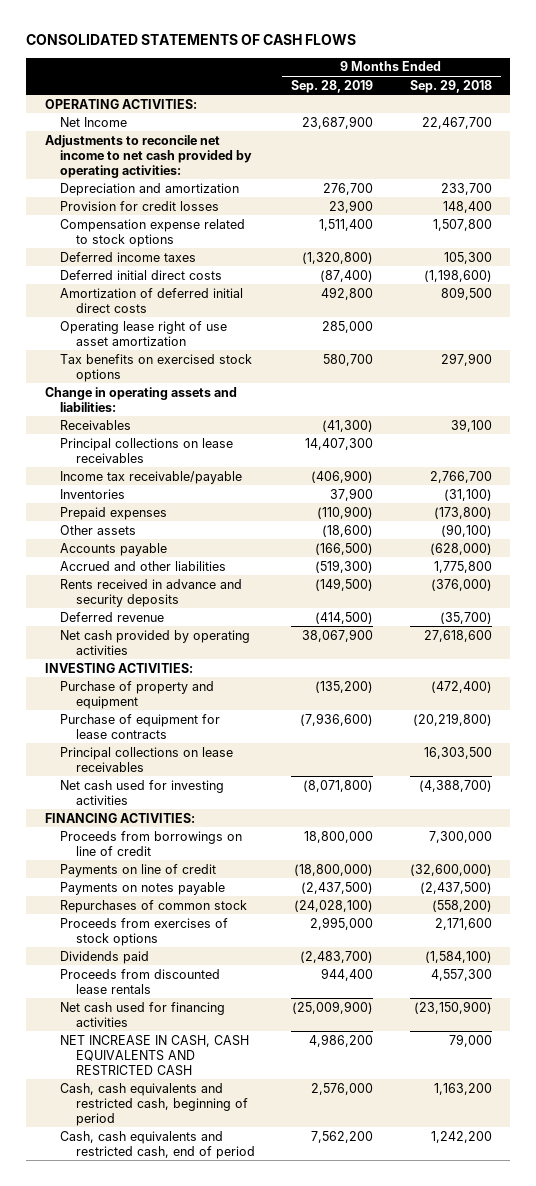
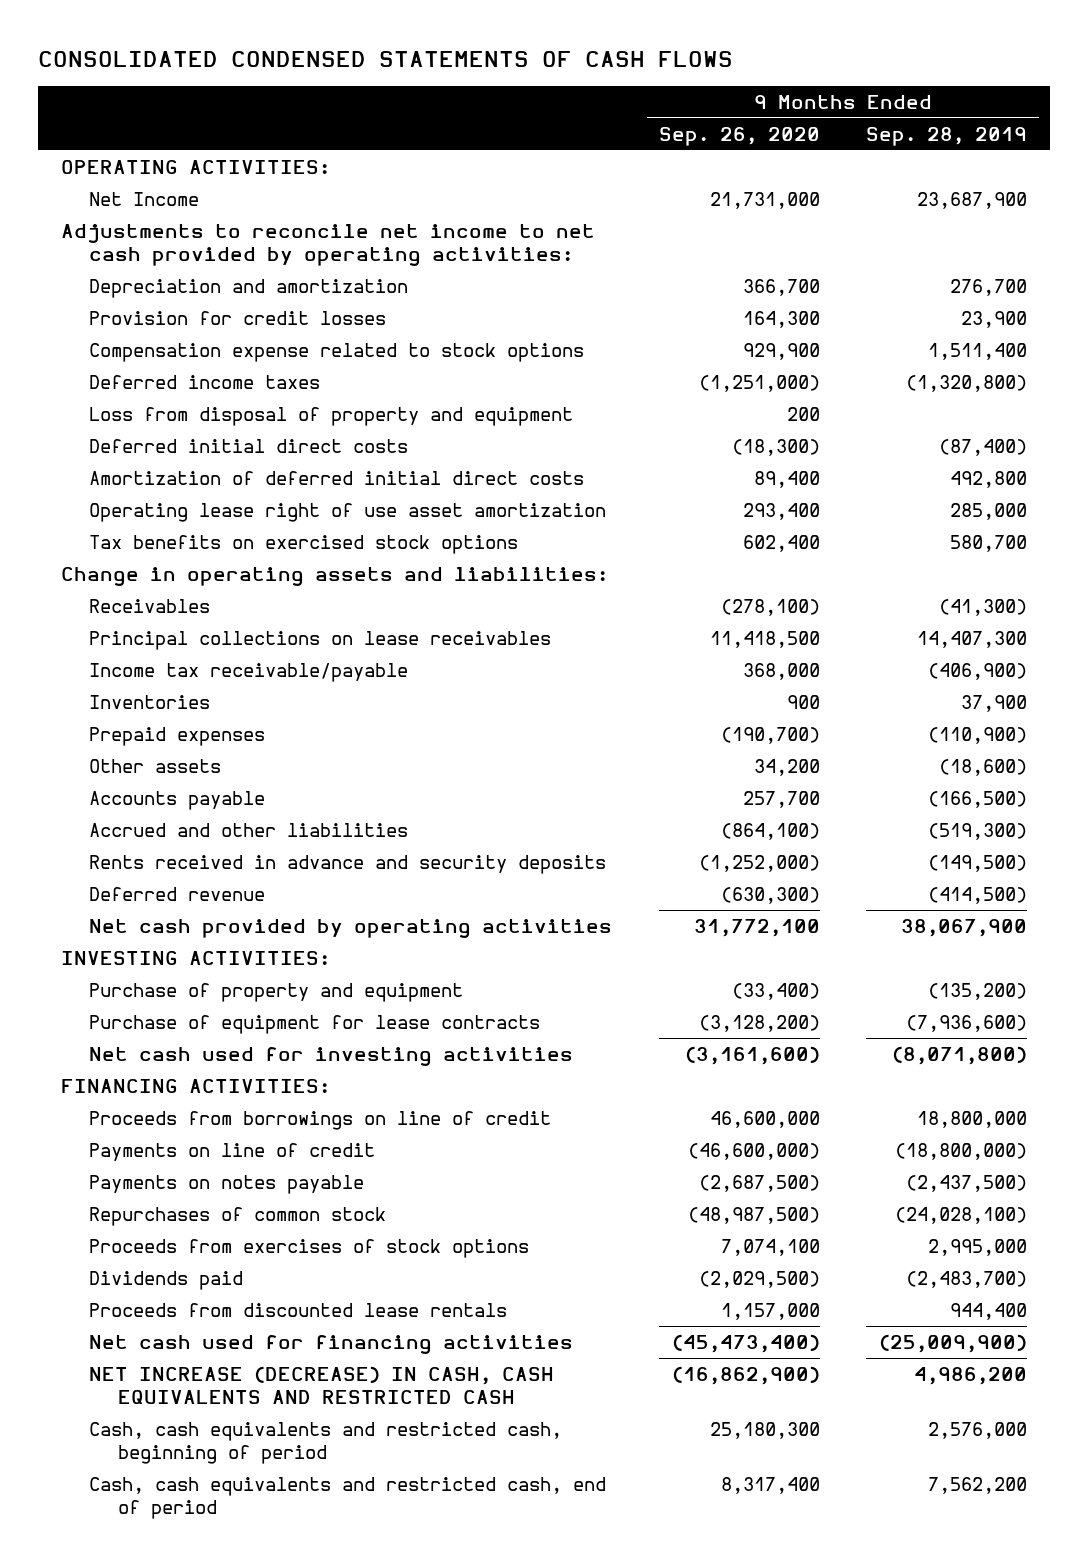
- CONSOLIDATED STATEMENTS OF CASH FLOWS
+ CONSOLIDATED CONDENSED STATEMENTS OF CASH FLOWS
- | 9 Months Ended Sep. 28, 2019 | 9 Months Ended Sep. 29, 2018
+ | 9 Months Ended Sep. 26, 2020 | 9 Months Ended Sep. 28, 2019
+ Loss from disposal of property and equipment | 200 |
- Principal collections on lease receivables | | 16,303,500
- NET INCREASE IN CASH, CASH EQUIVALENTS AND RESTRICTED CASH | 4,986,200 | 79,000
+ NET INCREASE (DECREASE) IN CASH, CASH EQUIVALENTS AND RESTRICTED CASH | (16,862,900) | 4,986,200

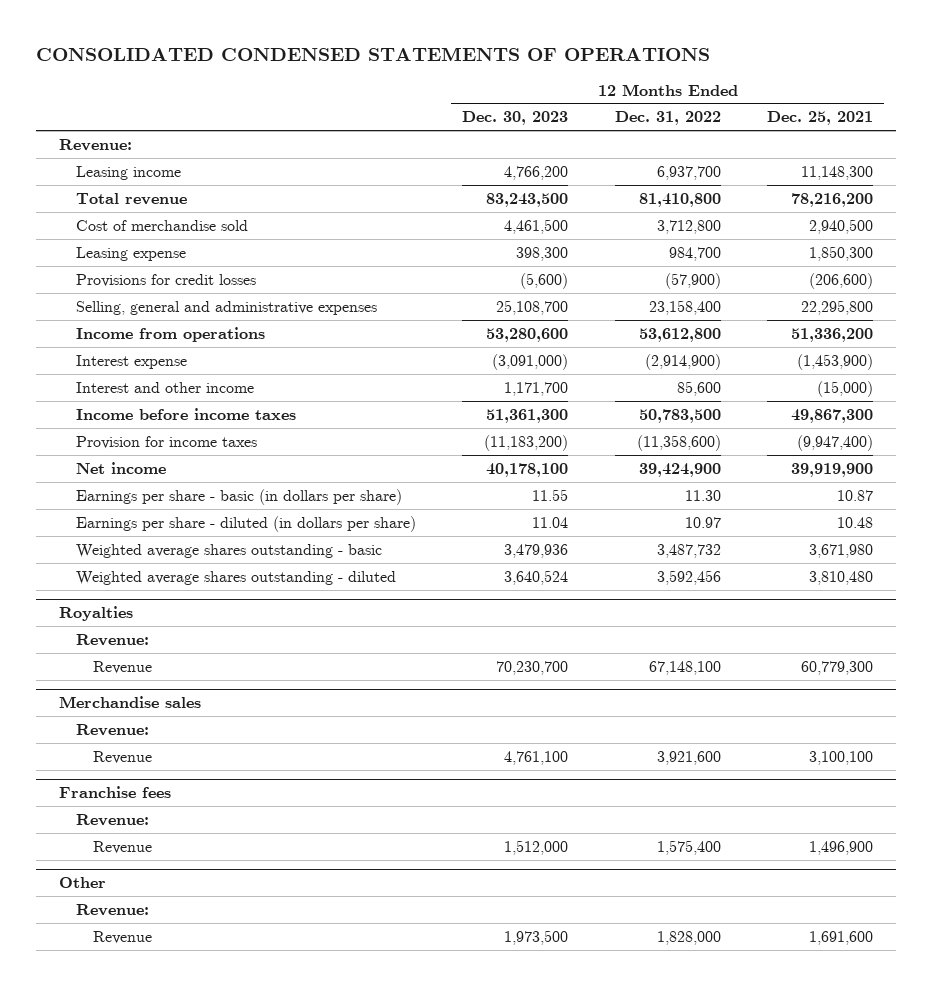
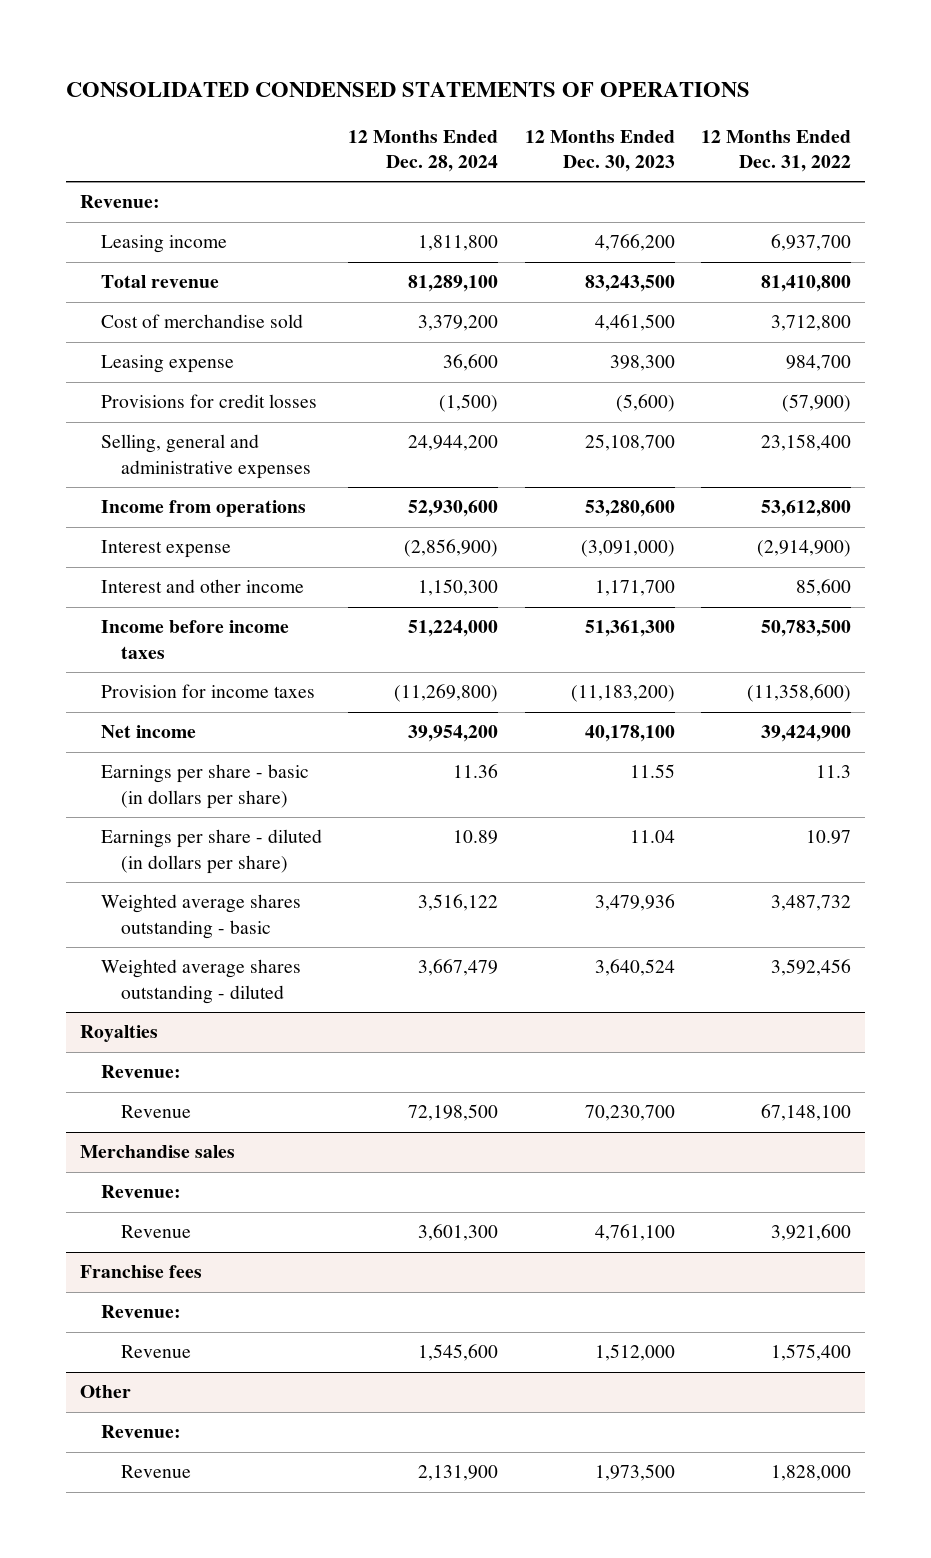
- | 12 Months Ended Dec. 30, 2023 | 12 Months Ended Dec. 31, 2022 | 12 Months Ended Dec. 25, 2021
+ | 12 Months Ended Dec. 28, 2024 | 12 Months Ended Dec. 30, 2023 | 12 Months Ended Dec. 31, 2022
- Earnings per share - basic (in dollars per share) | 11.55 | 11.30 | 10.87
+ Earnings per share - basic (in dollars per share) | 11.36 | 11.55 | 11.3

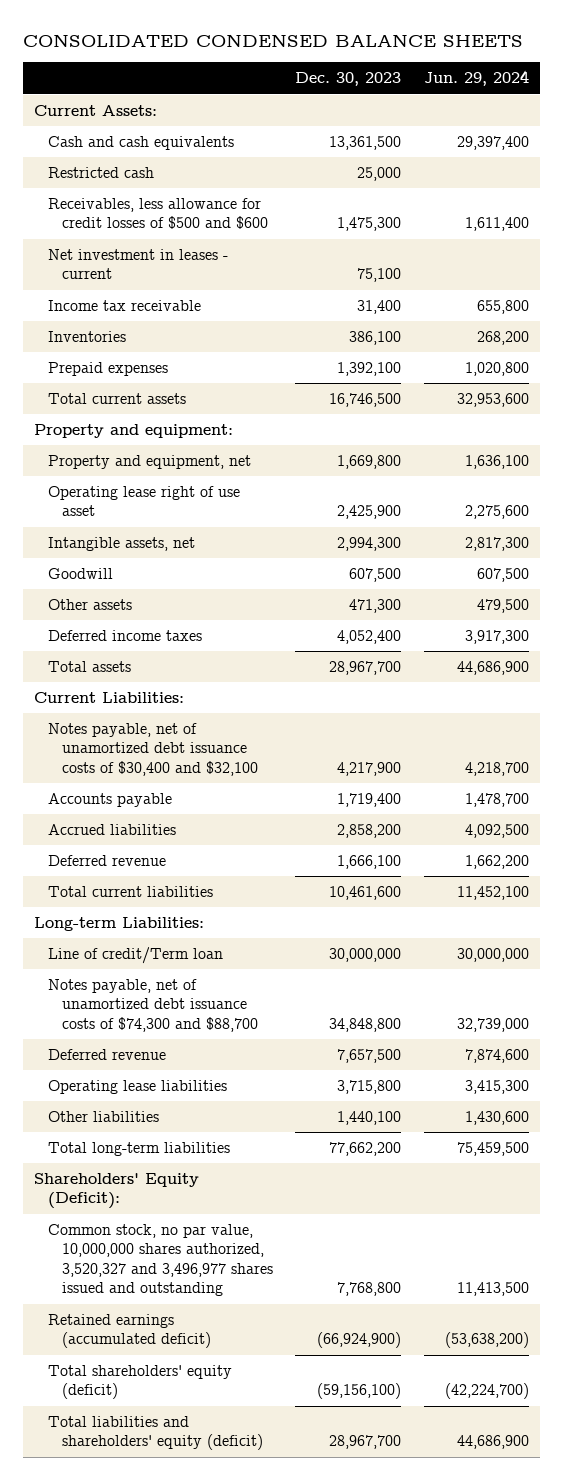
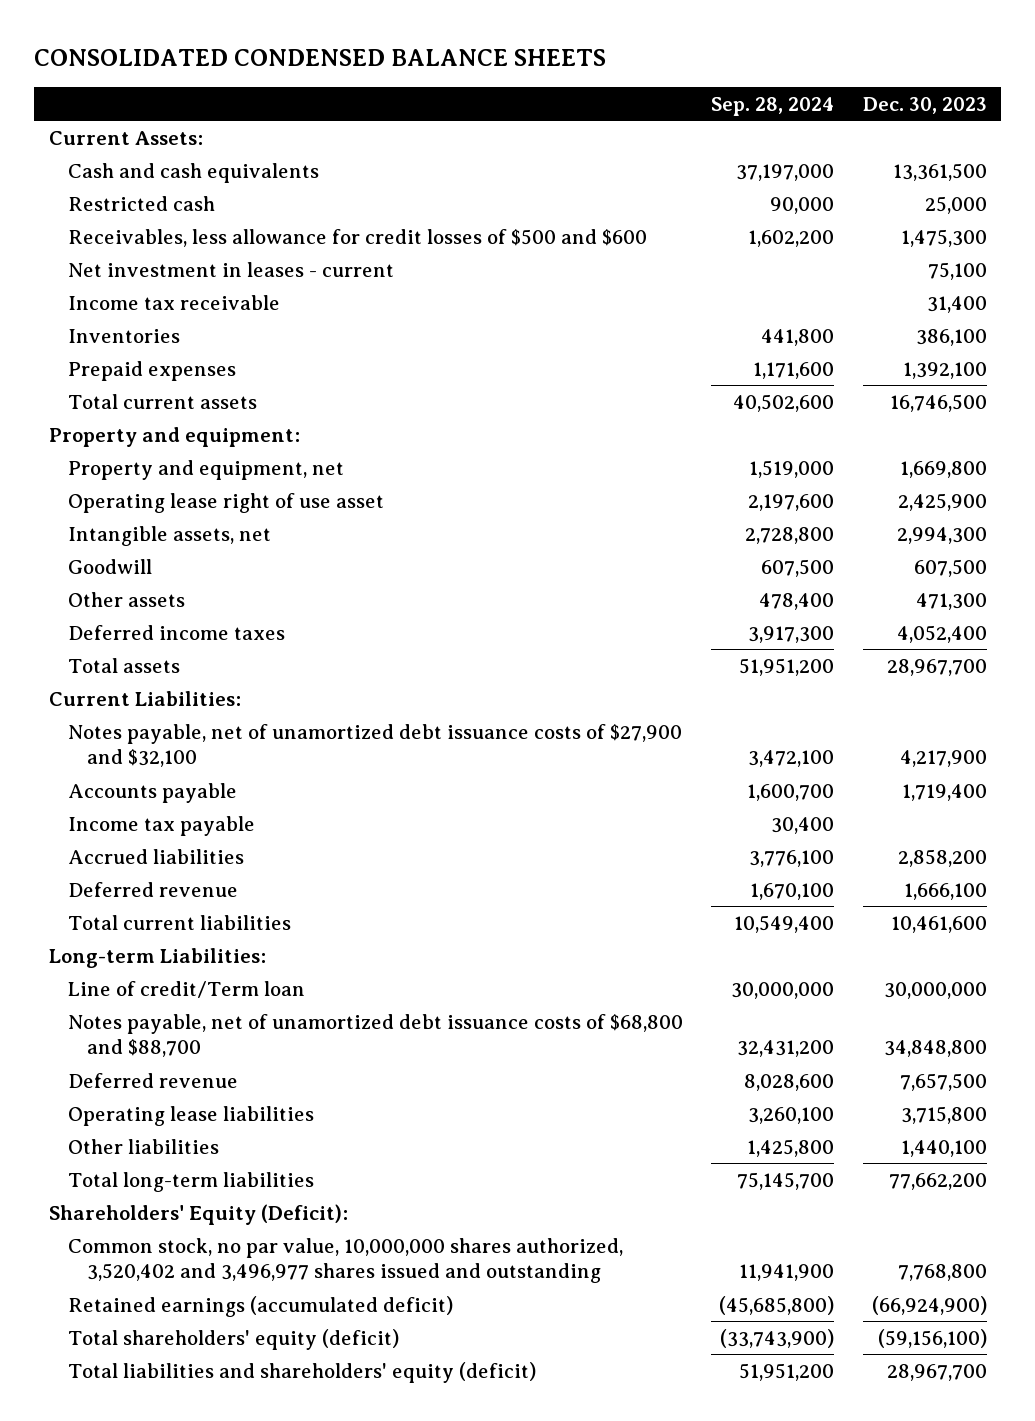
- | Dec. 30, 2023 | Jun. 29, 2024
+ | Sep. 28, 2024 | Dec. 30, 2023
- Notes payable, net of unamortized debt issuance costs of $30,400 and $32,100 | 4,217,900 | 4,218,700
+ Notes payable, net of unamortized debt issuance costs of $27,900 and $32,100 | 3,472,100 | 4,217,900
+ Income tax payable | 30,400 |
- Notes payable, net of unamortized debt issuance costs of $74,300 and $88,700 | 34,848,800 | 32,739,000
+ Notes payable, net of unamortized debt issuance costs of $68,800 and $88,700 | 32,431,200 | 34,848,800
- Common stock, no par value, 10,000,000 shares authorized, 3,520,327 and 3,496,977 shares issued and outstanding | 7,768,800 | 11,413,500
+ Common stock, no par value, 10,000,000 shares authorized, 3,520,402 and 3,496,977 shares issued and outstanding | 11,941,900 | 7,768,800

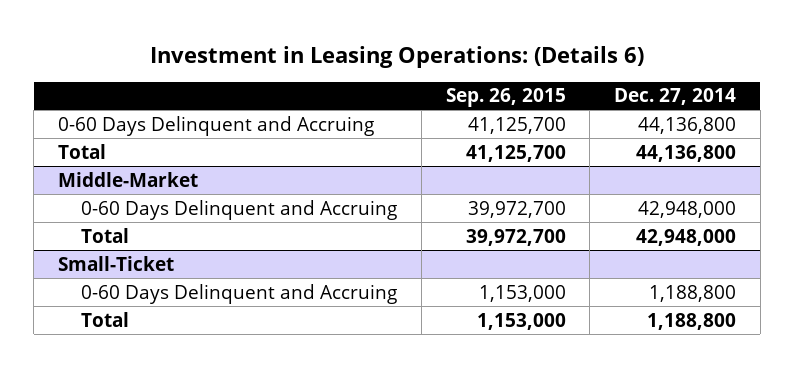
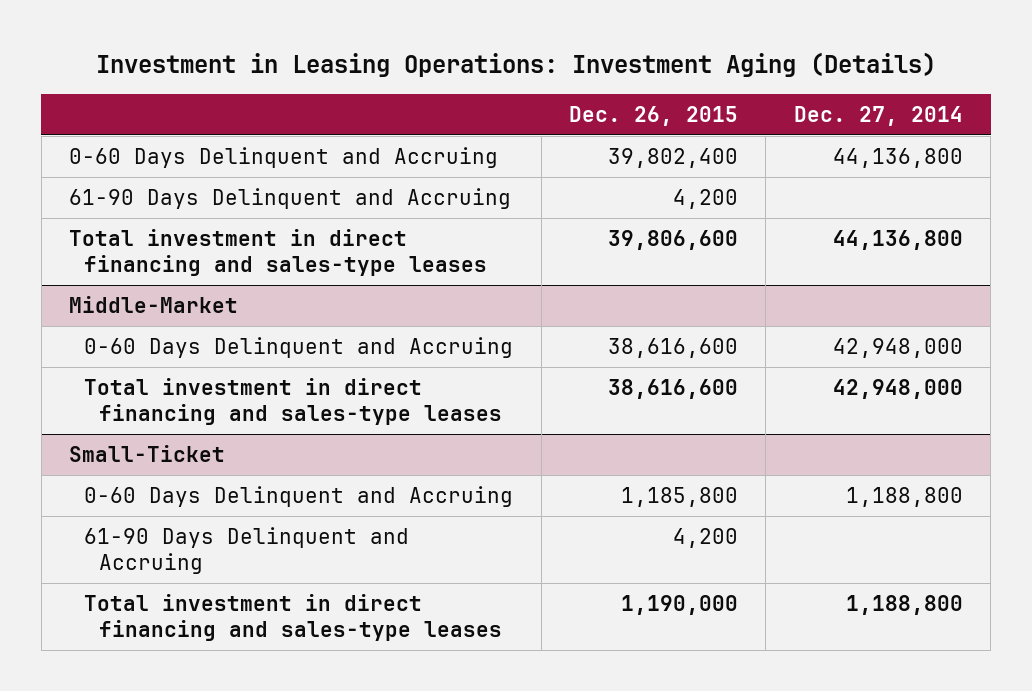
- Investment in Leasing Operations: (Details 6)
+ Investment in Leasing Operations: Investment Aging (Details)
- | Sep. 26, 2015 | Dec. 27, 2014
+ | Dec. 26, 2015 | Dec. 27, 2014
- Total | 41,125,700 | 44,136,800
+ 61-90 Days Delinquent and Accruing | 4,200 |
+ Total investment in direct financing and sales-type leases | 39,806,600 | 44,136,800
@ Middle-Market
- Total | 39,972,700 | 42,948,000
+ Total investment in direct financing and sales-type leases | 38,616,600 | 42,948,000
@ Small-Ticket
- Total | 1,153,000 | 1,188,800
+ 61-90 Days Delinquent and Accruing | 4,200 |
+ Total investment in direct financing and sales-type leases | 1,190,000 | 1,188,800

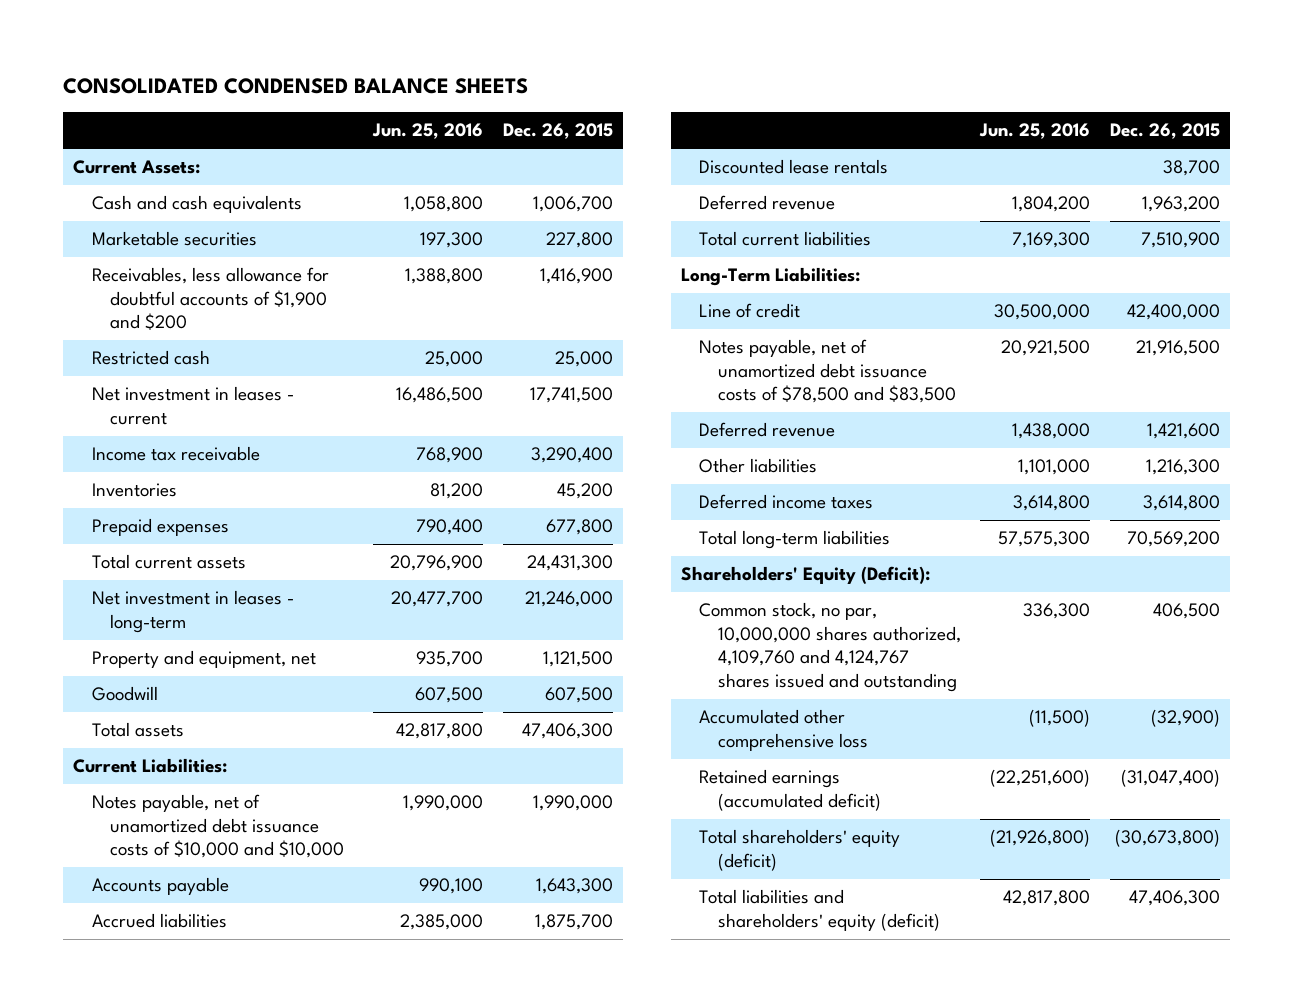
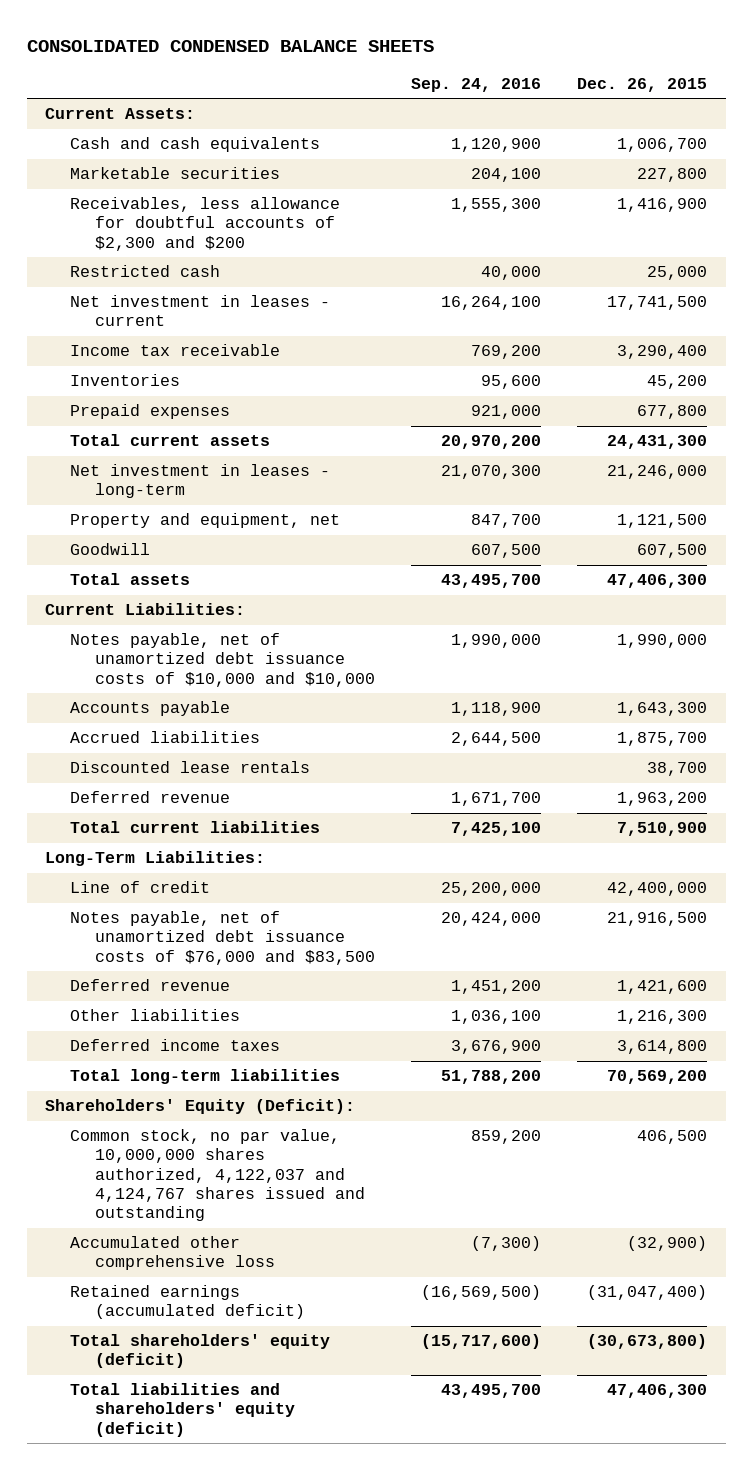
- | Jun. 25, 2016 | Dec. 26, 2015
+ | Sep. 24, 2016 | Dec. 26, 2015
- Receivables, less allowance for doubtful accounts of $1,900 and $200 | 1,388,800 | 1,416,900
+ Receivables, less allowance for doubtful accounts of $2,300 and $200 | 1,555,300 | 1,416,900
- Notes payable, net of unamortized debt issuance costs of $78,500 and $83,500 | 20,921,500 | 21,916,500
+ Notes payable, net of unamortized debt issuance costs of $76,000 and $83,500 | 20,424,000 | 21,916,500
- Common stock, no par, 10,000,000 shares authorized, 4,109,760 and 4,124,767 shares issued and outstanding | 336,300 | 406,500
+ Common stock, no par value, 10,000,000 shares authorized, 4,122,037 and 4,124,767 shares issued and outstanding | 859,200 | 406,500

